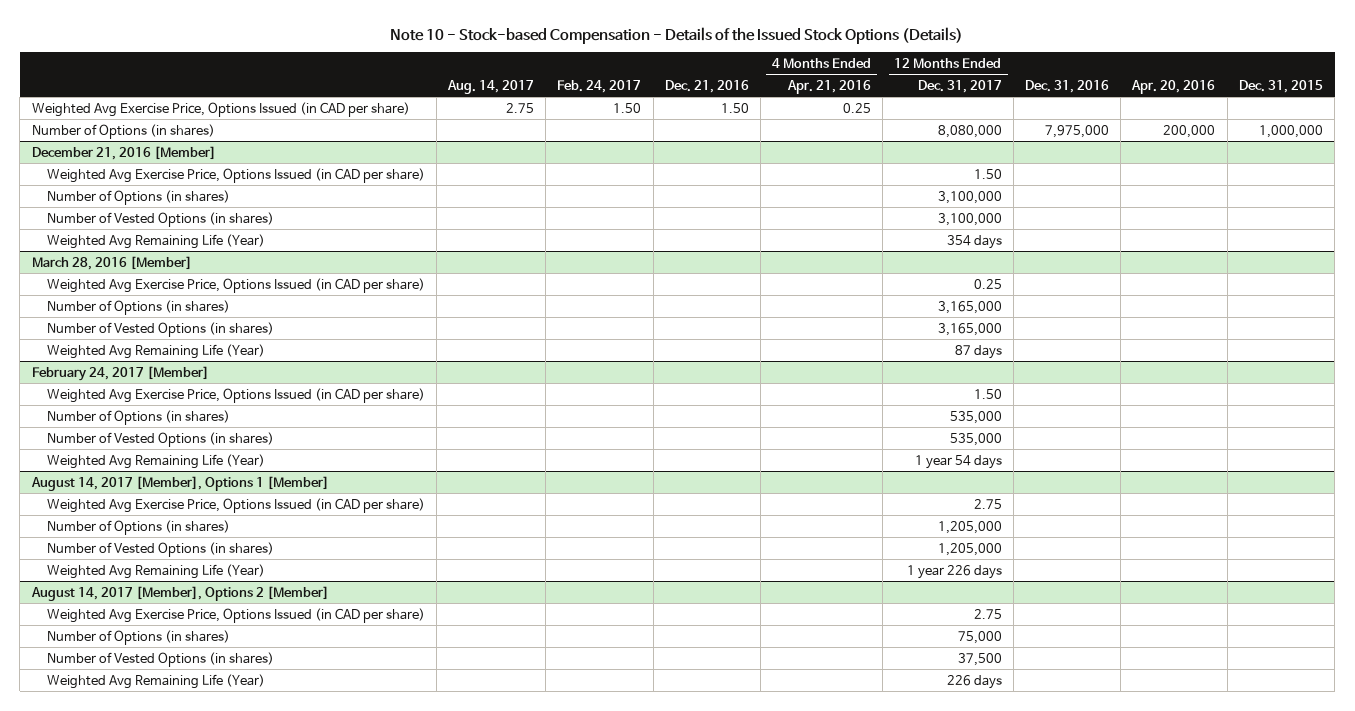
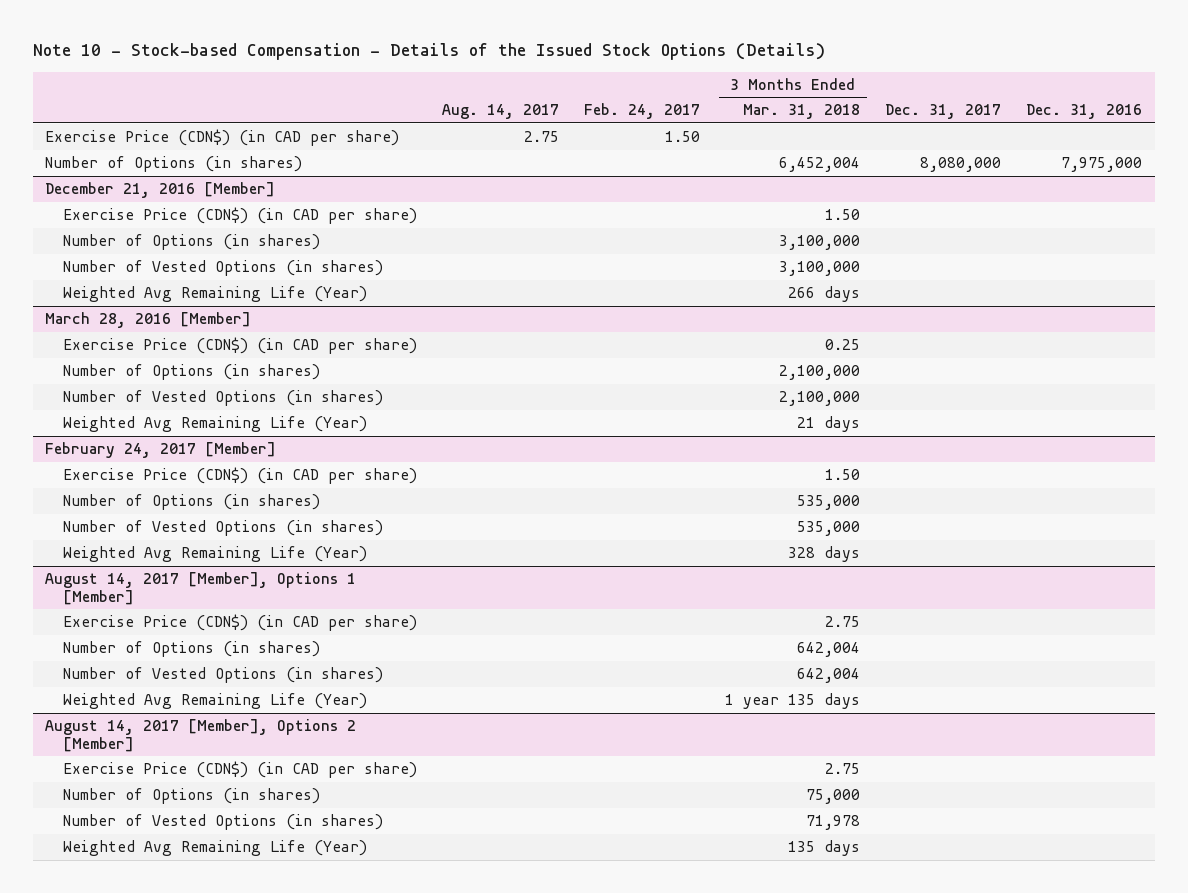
- | Aug. 14, 2017 | Feb. 24, 2017 | Dec. 21, 2016 | 4 Months Ended Apr. 21, 2016 | 12 Months Ended Dec. 31, 2017 | Dec. 31, 2016 | Apr. 20, 2016 | Dec. 31, 2015
+ | Aug. 14, 2017 | Feb. 24, 2017 | 3 Months Ended Mar. 31, 2018 | Dec. 31, 2017 | Dec. 31, 2016
- Weighted Avg Exercise Price, Options Issued (in CAD per share) | 2.75 | 1.50 | 1.50 | 0.25 | | | |
+ Exercise Price (CDN$) (in CAD per share) | 2.75 | 1.50 | | |
@ December 21, 2016 [Member]
- Weighted Avg Exercise Price, Options Issued (in CAD per share) | | | | | 1.50 | | |
+ Exercise Price (CDN$) (in CAD per share) | | | 1.50 | |
@ March 28, 2016 [Member]
- Weighted Avg Exercise Price, Options Issued (in CAD per share) | | | | | 0.25 | | |
+ Exercise Price (CDN$) (in CAD per share) | | | 0.25 | |
@ February 24, 2017 [Member]
- Weighted Avg Exercise Price, Options Issued (in CAD per share) | | | | | 1.50 | | |
+ Exercise Price (CDN$) (in CAD per share) | | | 1.50 | |
@ August 14, 2017 [Member], Options 1 [Member]
- Weighted Avg Exercise Price, Options Issued (in CAD per share) | | | | | 2.75 | | |
+ Exercise Price (CDN$) (in CAD per share) | | | 2.75 | |
@ August 14, 2017 [Member], Options 2 [Member]
- Weighted Avg Exercise Price, Options Issued (in CAD per share) | | | | | 2.75 | | |
+ Exercise Price (CDN$) (in CAD per share) | | | 2.75 | |

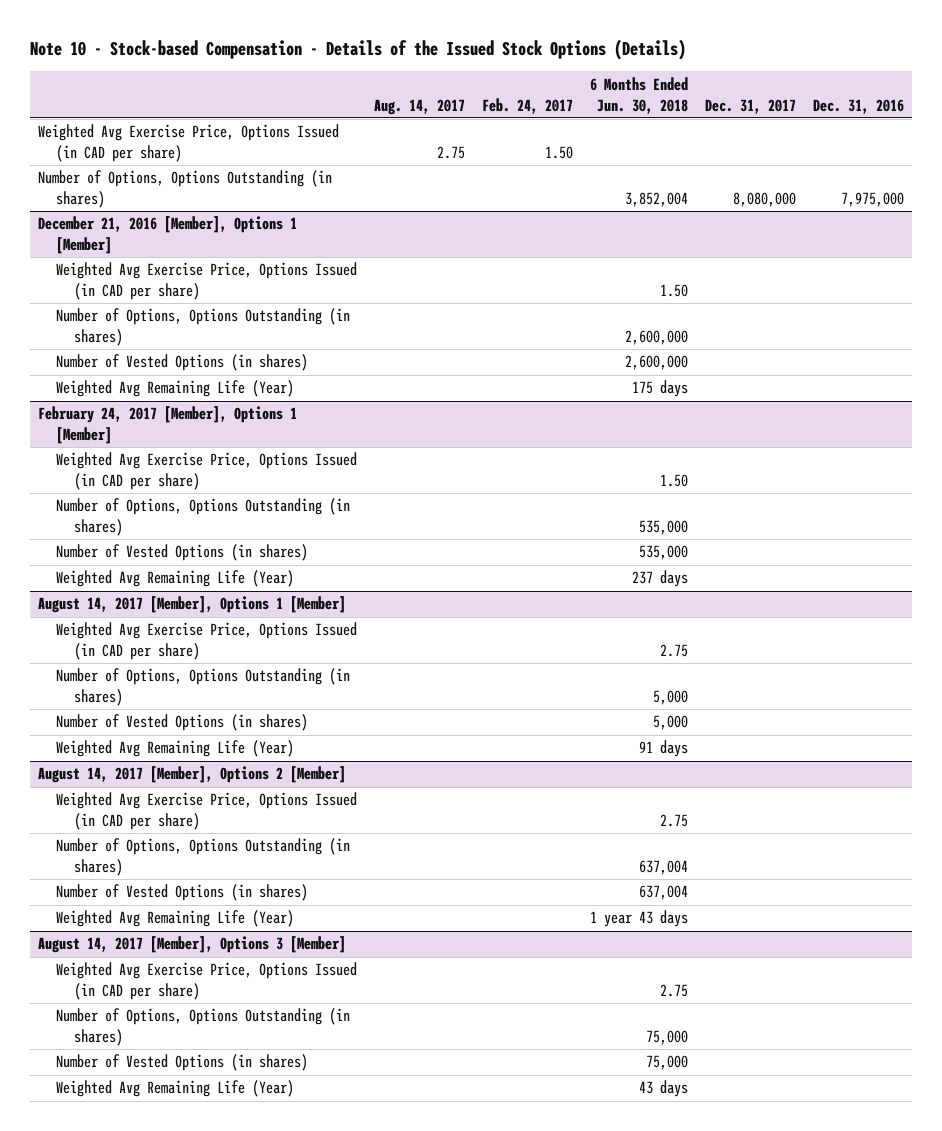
- | Aug. 14, 2017 | Feb. 24, 2017 | 3 Months Ended Mar. 31, 2018 | Dec. 31, 2017 | Dec. 31, 2016
+ | Aug. 14, 2017 | Feb. 24, 2017 | 6 Months Ended Jun. 30, 2018 | Dec. 31, 2017 | Dec. 31, 2016
- Exercise Price (CDN$) (in CAD per share) | 2.75 | 1.50 | | |
- Number of Options (in shares) | | | 6,452,004 | 8,080,000 | 7,975,000
- December 21, 2016 [Member]
- Exercise Price (CDN$) (in CAD per share) | | | 1.50 | |
- Number of Options (in shares) | | | 3,100,000 | |
+ Weighted Avg Exercise Price, Options Issued (in CAD per share) | 2.75 | 1.50 | | |
+ Number of Options, Options Outstanding (in shares) | | | 3,852,004 | 8,080,000 | 7,975,000
+ December 21, 2016 [Member], Options 1 [Member]
+ Weighted Avg Exercise Price, Options Issued (in CAD per share) | | | 1.50 | |
+ Number of Options, Options Outstanding (in shares) | | | 2,600,000 | |
- March 28, 2016 [Member]
- Exercise Price (CDN$) (in CAD per share) | | | 0.25 | |
- Number of Options (in shares) | | | 2,100,000 | |
- Number of Vested Options (in shares) | | | 2,100,000 | |
- Weighted Avg Remaining Life (Year) | | | 21 days | |
- February 24, 2017 [Member]
- Exercise Price (CDN$) (in CAD per share) | | | 1.50 | |
- Number of Options (in shares) | | | 535,000 | |
+ February 24, 2017 [Member], Options 1 [Member]
+ Weighted Avg Exercise Price, Options Issued (in CAD per share) | | | 1.50 | |
+ Number of Options, Options Outstanding (in shares) | | | 535,000 | |
@ August 14, 2017 [Member], Options 1 [Member]
- Exercise Price (CDN$) (in CAD per share) | | | 2.75 | |
- Number of Options (in shares) | | | 642,004 | |
+ Weighted Avg Exercise Price, Options Issued (in CAD per share) | | | 2.75 | |
+ Number of Options, Options Outstanding (in shares) | | | 5,000 | |
@ August 14, 2017 [Member], Options 2 [Member]
- Exercise Price (CDN$) (in CAD per share) | | | 2.75 | |
- Number of Options (in shares) | | | 75,000 | |
+ Weighted Avg Exercise Price, Options Issued (in CAD per share) | | | 2.75 | |
+ Number of Options, Options Outstanding (in shares) | | | 637,004 | |
+ August 14, 2017 [Member], Options 3 [Member]
+ Weighted Avg Exercise Price, Options Issued (in CAD per share) | | | 2.75 | |
+ Number of Options, Options Outstanding (in shares) | | | 75,000 | |
+ Number of Vested Options (in shares) | | | 75,000 | |
+ Weighted Avg Remaining Life (Year) | | | 43 days | |

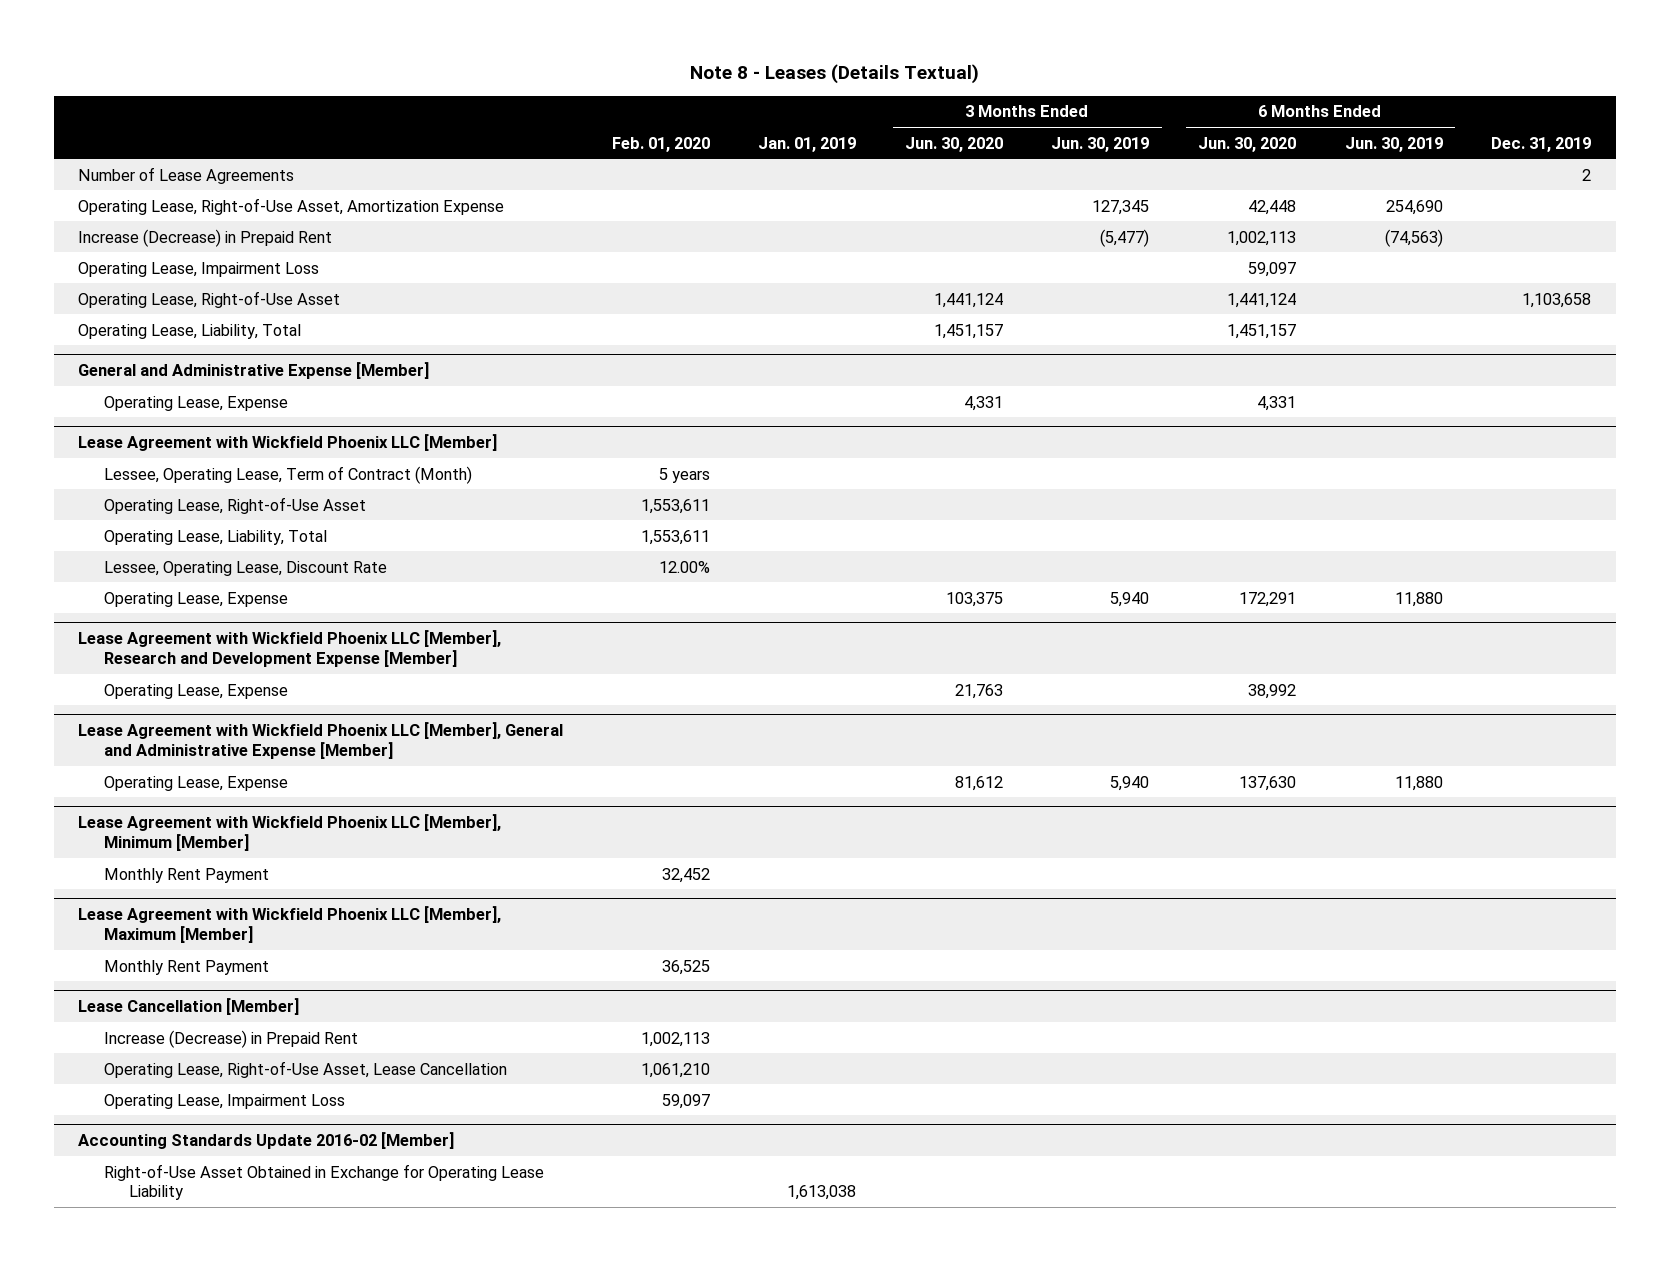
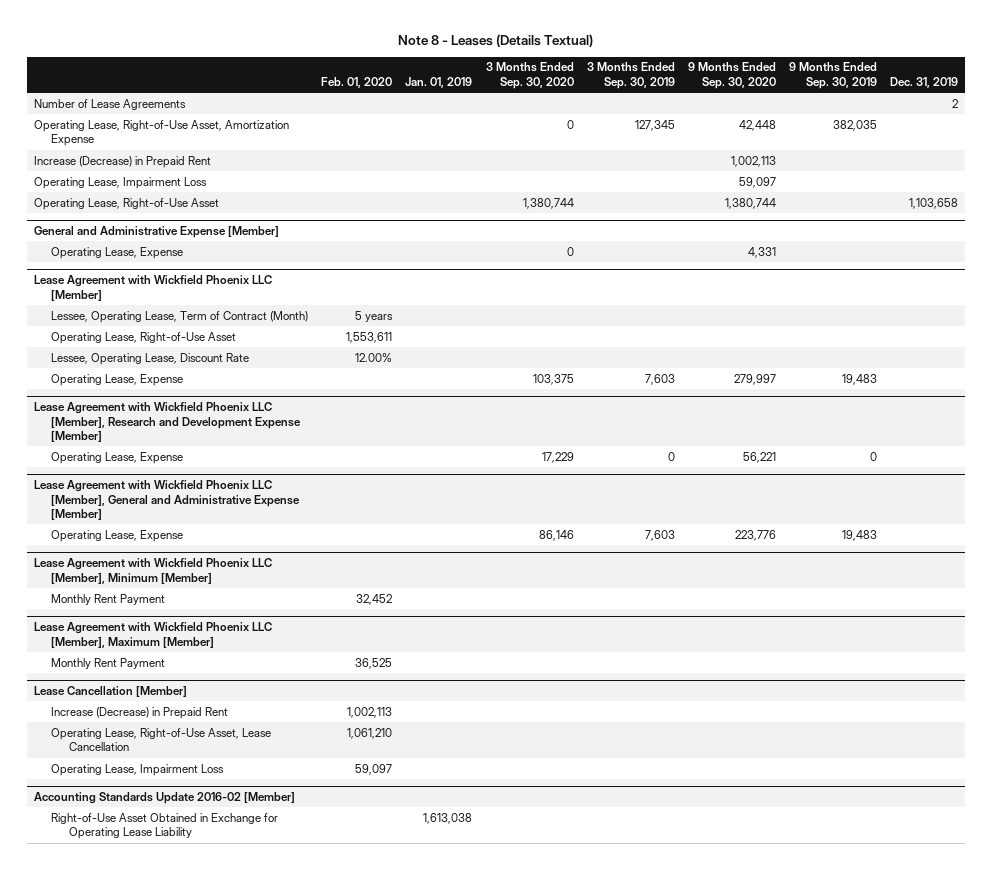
- | Feb. 01, 2020 | Jan. 01, 2019 | 3 Months Ended Jun. 30, 2020 | 3 Months Ended Jun. 30, 2019 | 6 Months Ended Jun. 30, 2020 | 6 Months Ended Jun. 30, 2019 | Dec. 31, 2019
+ | Feb. 01, 2020 | Jan. 01, 2019 | 3 Months Ended Sep. 30, 2020 | 3 Months Ended Sep. 30, 2019 | 9 Months Ended Sep. 30, 2020 | 9 Months Ended Sep. 30, 2019 | Dec. 31, 2019
- Operating Lease, Liability, Total | | | 1,451,157 | | 1,451,157 | |
@ Lease Agreement with Wickfield Phoenix LLC [Member]
- Operating Lease, Liability, Total | 1,553,611 | | | | | |

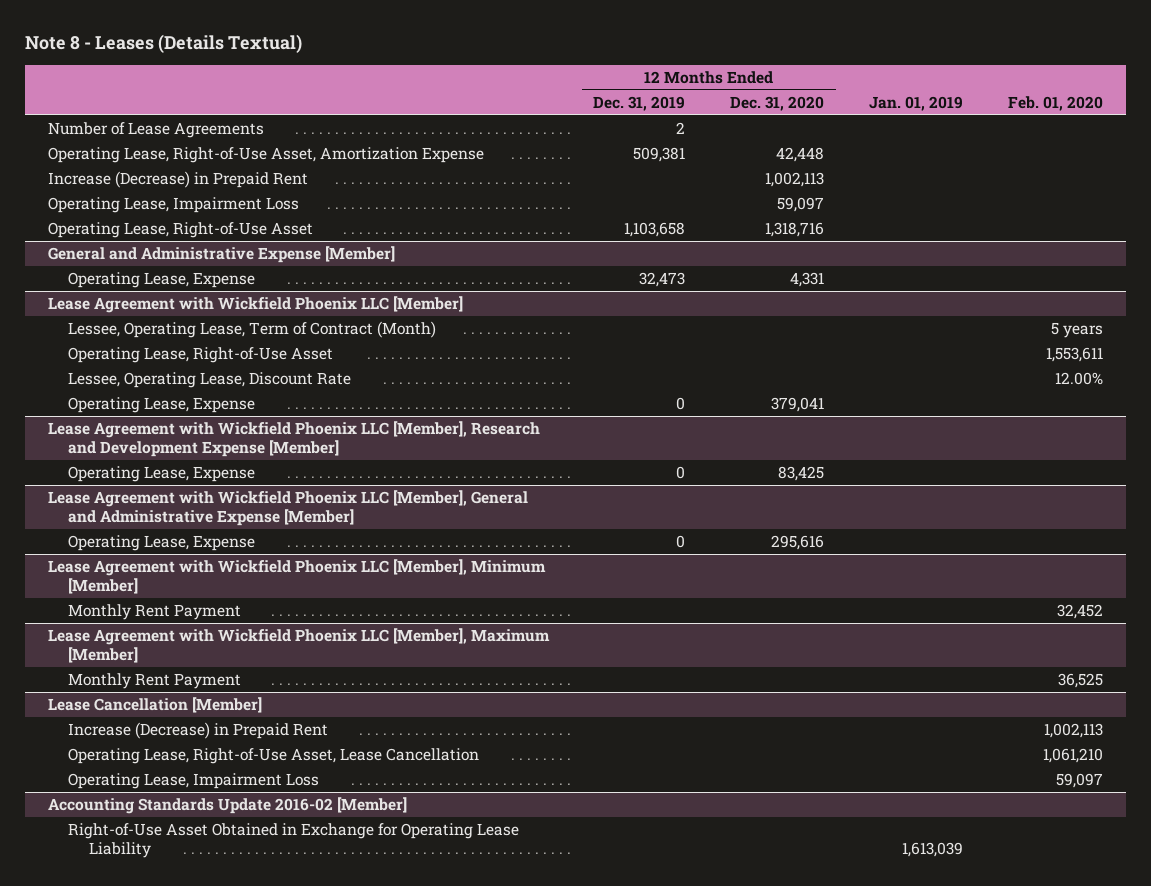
- | Feb. 01, 2020 | Jan. 01, 2019 | 3 Months Ended Sep. 30, 2020 | 3 Months Ended Sep. 30, 2019 | 9 Months Ended Sep. 30, 2020 | 9 Months Ended Sep. 30, 2019 | Dec. 31, 2019
+ | 12 Months Ended Dec. 31, 2019 | 12 Months Ended Dec. 31, 2020 | Jan. 01, 2019 | Feb. 01, 2020
@ Accounting Standards Update 2016-02 [Member]
- Right-of-Use Asset Obtained in Exchange for Operating Lease Liability | | 1,613,038 | | | | |
+ Right-of-Use Asset Obtained in Exchange for Operating Lease Liability | | | 1,613,039 |

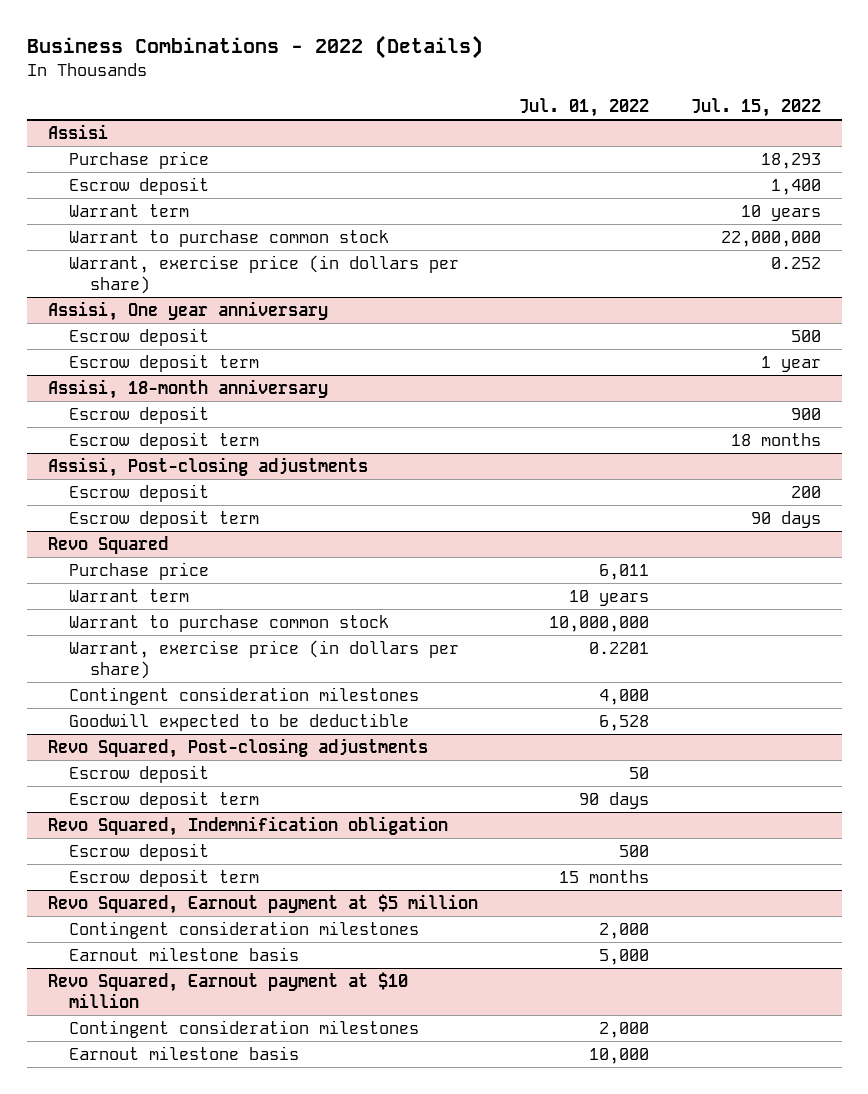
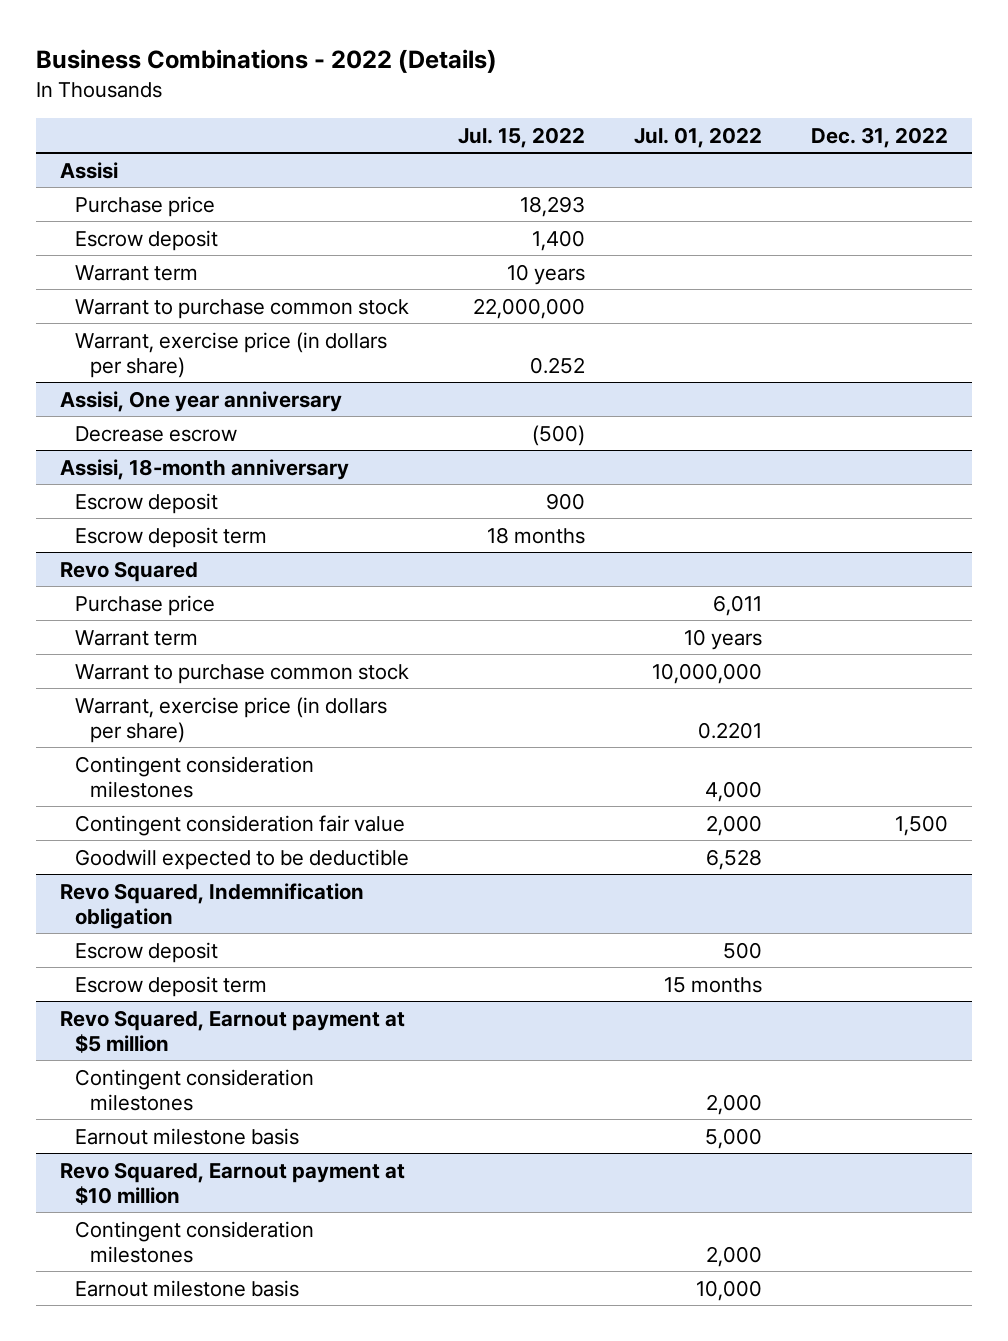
- | Jul. 01, 2022 | Jul. 15, 2022
+ | Jul. 15, 2022 | Jul. 01, 2022 | Dec. 31, 2022
@ Assisi, One year anniversary
- Escrow deposit | | 500
- Escrow deposit term | | 1 year
+ Decrease escrow | (500) | |
- Assisi, Post-closing adjustments
- Escrow deposit | | 200
- Escrow deposit term | | 90 days
@ Revo Squared
+ Contingent consideration fair value | | 2,000 | 1,500
- Revo Squared, Post-closing adjustments
- Escrow deposit | 50 |
- Escrow deposit term | 90 days |

